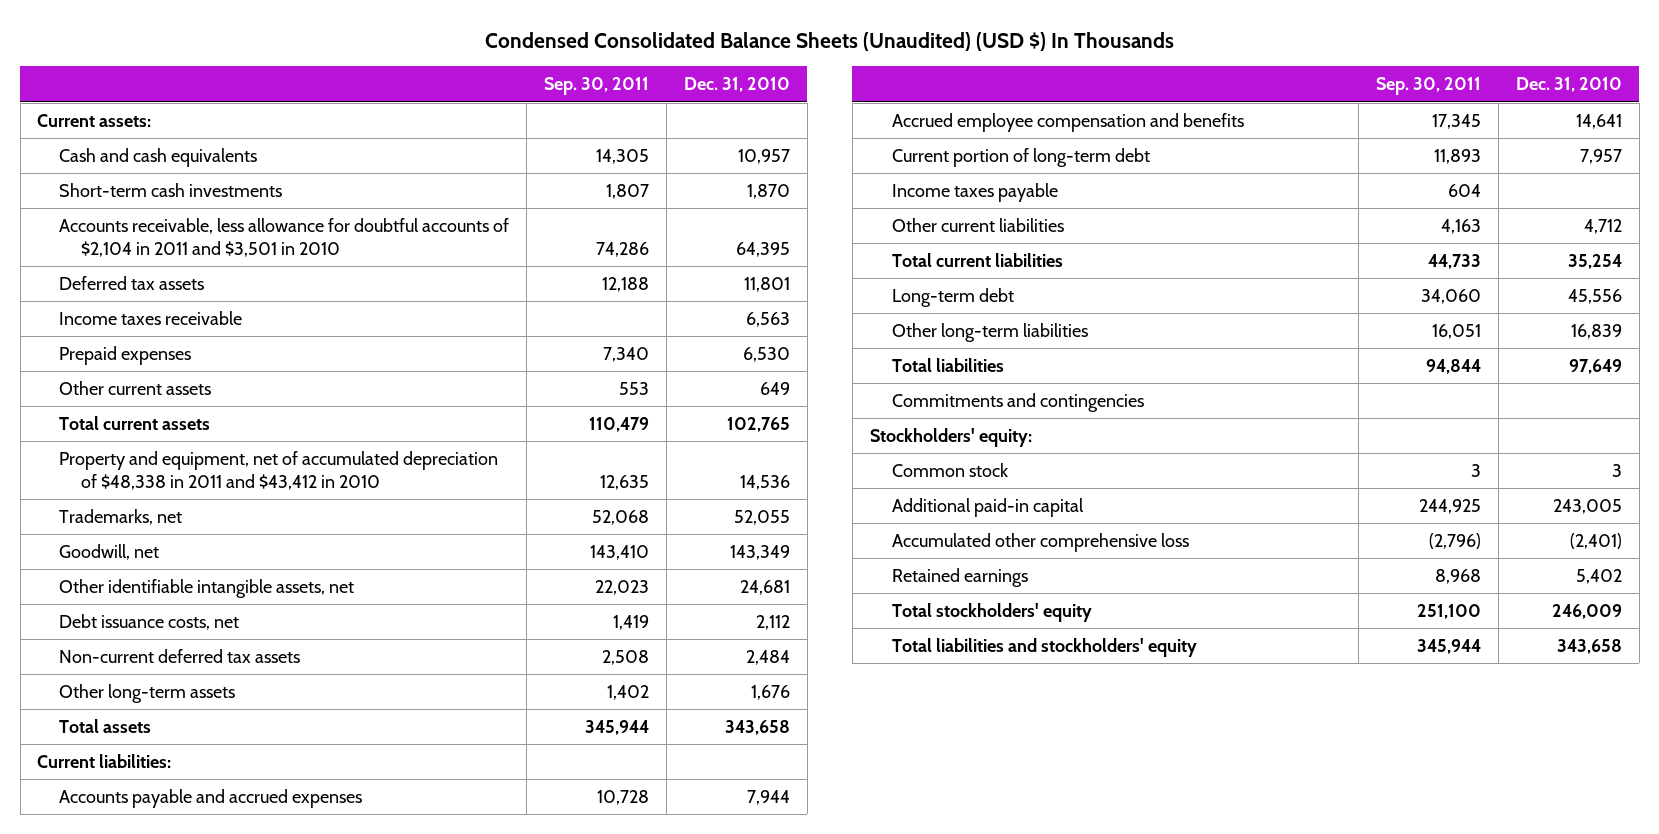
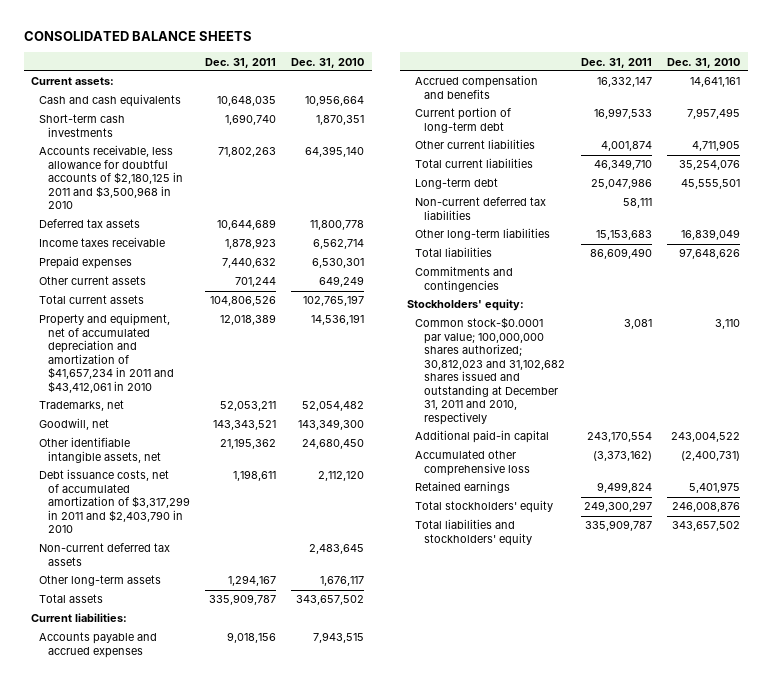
- Condensed Consolidated Balance Sheets (Unaudited) (USD $) In Thousands
+ CONSOLIDATED BALANCE SHEETS
- | Sep. 30, 2011 | Dec. 31, 2010
+ | Dec. 31, 2011 | Dec. 31, 2010
- Cash and cash equivalents | 14,305 | 10,957
- Short-term cash investments | 1,807 | 1,870
- Accounts receivable, less allowance for doubtful accounts of $2,104 in 2011 and $3,501 in 2010 | 74,286 | 64,395
- Deferred tax assets | 12,188 | 11,801
- Income taxes receivable | | 6,563
- Prepaid expenses | 7,340 | 6,530
- Other current assets | 553 | 649
- Total current assets | 110,479 | 102,765
- Property and equipment, net of accumulated depreciation of $48,338 in 2011 and $43,412 in 2010 | 12,635 | 14,536
- Trademarks, net | 52,068 | 52,055
- Goodwill, net | 143,410 | 143,349
- Other identifiable intangible assets, net | 22,023 | 24,681
- Debt issuance costs, net | 1,419 | 2,112
- Non-current deferred tax assets | 2,508 | 2,484
- Other long-term assets | 1,402 | 1,676
- Total assets | 345,944 | 343,658
+ Cash and cash equivalents | 10,648,035 | 10,956,664
+ Short-term cash investments | 1,690,740 | 1,870,351
+ Accounts receivable, less allowance for doubtful accounts of $2,180,125 in 2011 and $3,500,968 in 2010 | 71,802,263 | 64,395,140
+ Deferred tax assets | 10,644,689 | 11,800,778
+ Income taxes receivable | 1,878,923 | 6,562,714
+ Prepaid expenses | 7,440,632 | 6,530,301
+ Other current assets | 701,244 | 649,249
+ Total current assets | 104,806,526 | 102,765,197
+ Property and equipment, net of accumulated depreciation and amortization of $41,657,234 in 2011 and $43,412,061 in 2010 | 12,018,389 | 14,536,191
+ Trademarks, net | 52,053,211 | 52,054,482
+ Goodwill, net | 143,343,521 | 143,349,300
+ Other identifiable intangible assets, net | 21,195,362 | 24,680,450
+ Debt issuance costs, net of accumulated amortization of $3,317,299 in 2011 and $2,403,790 in 2010 | 1,198,611 | 2,112,120
+ Non-current deferred tax assets | | 2,483,645
+ Other long-term assets | 1,294,167 | 1,676,117
+ Total assets | 335,909,787 | 343,657,502
- Accounts payable and accrued expenses | 10,728 | 7,944
- Accrued employee compensation and benefits | 17,345 | 14,641
- Current portion of long-term debt | 11,893 | 7,957
- Income taxes payable | 604 |
- Other current liabilities | 4,163 | 4,712
- Total current liabilities | 44,733 | 35,254
- Long-term debt | 34,060 | 45,556
- Other long-term liabilities | 16,051 | 16,839
- Total liabilities | 94,844 | 97,649
+ Accounts payable and accrued expenses | 9,018,156 | 7,943,515
+ Accrued compensation and benefits | 16,332,147 | 14,641,161
+ Current portion of long-term debt | 16,997,533 | 7,957,495
+ Other current liabilities | 4,001,874 | 4,711,905
+ Total current liabilities | 46,349,710 | 35,254,076
+ Long-term debt | 25,047,986 | 45,555,501
+ Non-current deferred tax liabilities | 58,111 |
+ Other long-term liabilities | 15,153,683 | 16,839,049
+ Total liabilities | 86,609,490 | 97,648,626
- Common stock | 3 | 3
- Additional paid-in capital | 244,925 | 243,005
- Accumulated other comprehensive loss | (2,796) | (2,401)
- Retained earnings | 8,968 | 5,402
- Total stockholders' equity | 251,100 | 246,009
- Total liabilities and stockholders' equity | 345,944 | 343,658
+ Common stock-$0.0001 par value; 100,000,000 shares authorized; 30,812,023 and 31,102,682 shares issued and outstanding at December 31, 2011 and 2010, respectively | 3,081 | 3,110
+ Additional paid-in capital | 243,170,554 | 243,004,522
+ Accumulated other comprehensive loss | (3,373,162) | (2,400,731)
+ Retained earnings | 9,499,824 | 5,401,975
+ Total stockholders' equity | 249,300,297 | 246,008,876
+ Total liabilities and stockholders' equity | 335,909,787 | 343,657,502

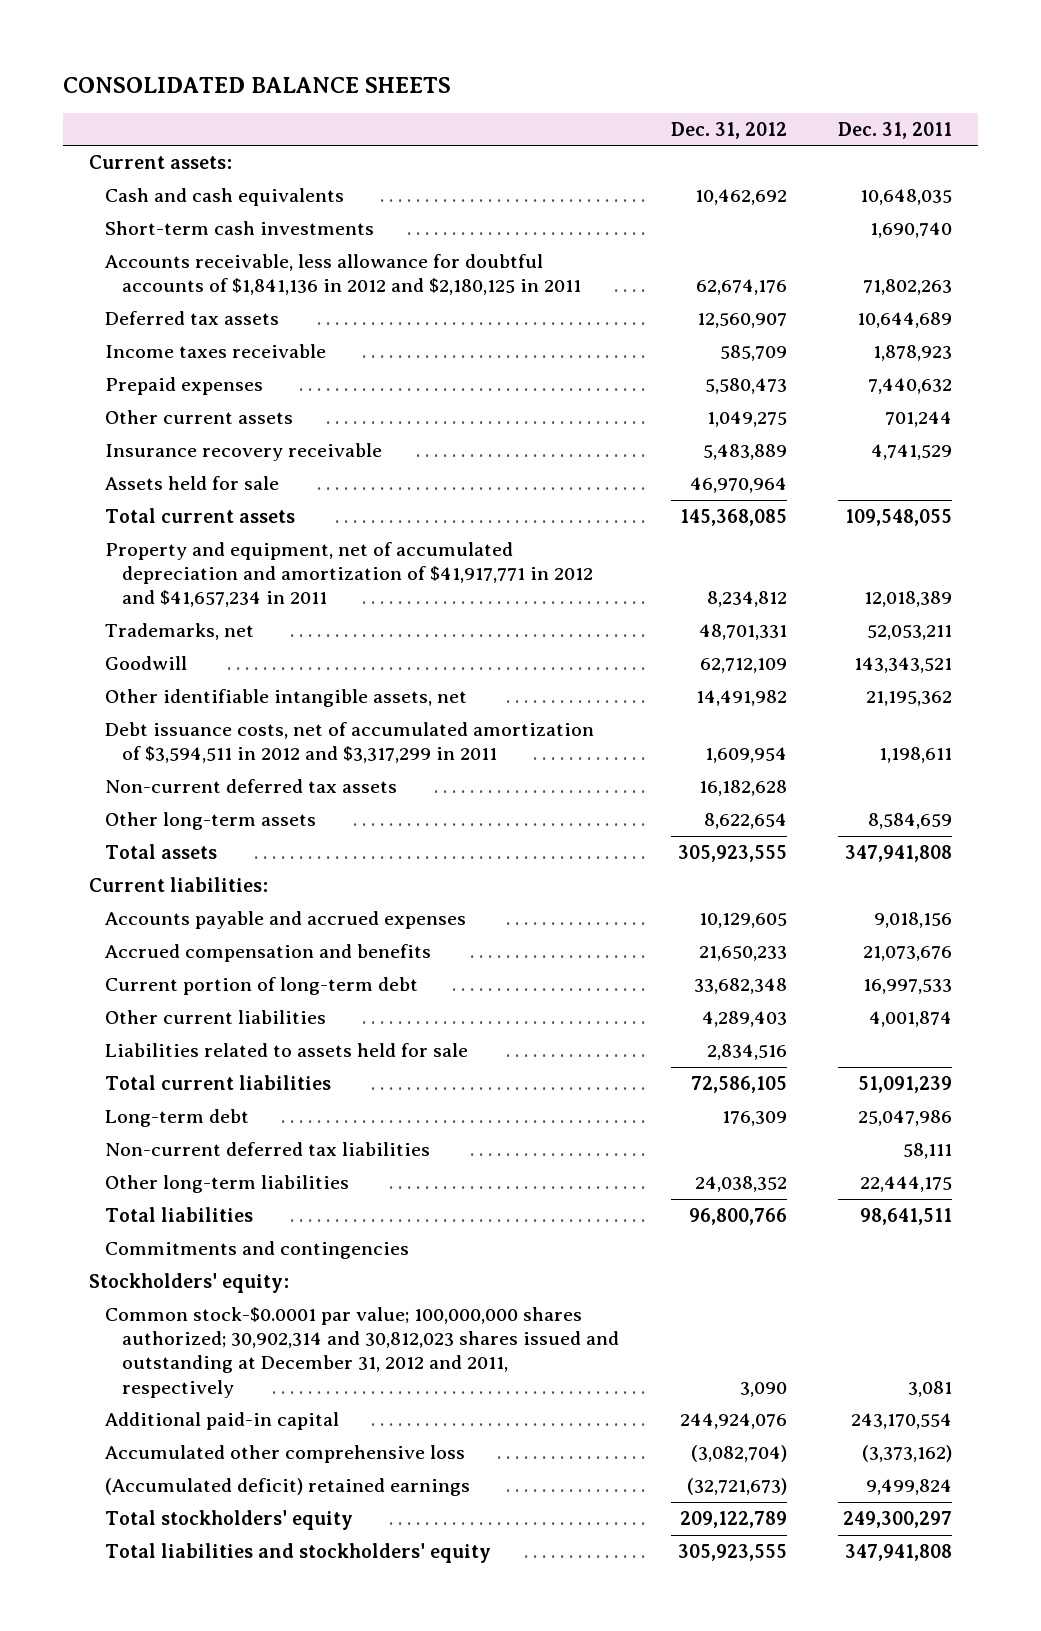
- | Dec. 31, 2011 | Dec. 31, 2010
+ | Dec. 31, 2012 | Dec. 31, 2011
- Accounts receivable, less allowance for doubtful accounts of $2,180,125 in 2011 and $3,500,968 in 2010 | 71,802,263 | 64,395,140
+ Accounts receivable, less allowance for doubtful accounts of $1,841,136 in 2012 and $2,180,125 in 2011 | 62,674,176 | 71,802,263
- Total current assets | 104,806,526 | 102,765,197
- Property and equipment, net of accumulated depreciation and amortization of $41,657,234 in 2011 and $43,412,061 in 2010 | 12,018,389 | 14,536,191
+ Insurance recovery receivable | 5,483,889 | 4,741,529
+ Assets held for sale | 46,970,964 |
+ Total current assets | 145,368,085 | 109,548,055
+ Property and equipment, net of accumulated depreciation and amortization of $41,917,771 in 2012 and $41,657,234 in 2011 | 8,234,812 | 12,018,389
- Goodwill, net | 143,343,521 | 143,349,300
+ Goodwill | 62,712,109 | 143,343,521
- Debt issuance costs, net of accumulated amortization of $3,317,299 in 2011 and $2,403,790 in 2010 | 1,198,611 | 2,112,120
+ Debt issuance costs, net of accumulated amortization of $3,594,511 in 2012 and $3,317,299 in 2011 | 1,609,954 | 1,198,611
- Other long-term assets | 1,294,167 | 1,676,117
- Total assets | 335,909,787 | 343,657,502
+ Other long-term assets | 8,622,654 | 8,584,659
+ Total assets | 305,923,555 | 347,941,808
- Accrued compensation and benefits | 16,332,147 | 14,641,161
+ Accrued compensation and benefits | 21,650,233 | 21,073,676
- Total current liabilities | 46,349,710 | 35,254,076
+ Liabilities related to assets held for sale | 2,834,516 |
+ Total current liabilities | 72,586,105 | 51,091,239
- Other long-term liabilities | 15,153,683 | 16,839,049
- Total liabilities | 86,609,490 | 97,648,626
+ Other long-term liabilities | 24,038,352 | 22,444,175
+ Total liabilities | 96,800,766 | 98,641,511
- Common stock-$0.0001 par value; 100,000,000 shares authorized; 30,812,023 and 31,102,682 shares issued and outstanding at December 31, 2011 and 2010, respectively | 3,081 | 3,110
+ Common stock-$0.0001 par value; 100,000,000 shares authorized; 30,902,314 and 30,812,023 shares issued and outstanding at December 31, 2012 and 2011, respectively | 3,090 | 3,081
- Retained earnings | 9,499,824 | 5,401,975
+ (Accumulated deficit) retained earnings | (32,721,673) | 9,499,824
- Total liabilities and stockholders' equity | 335,909,787 | 343,657,502
+ Total liabilities and stockholders' equity | 305,923,555 | 347,941,808

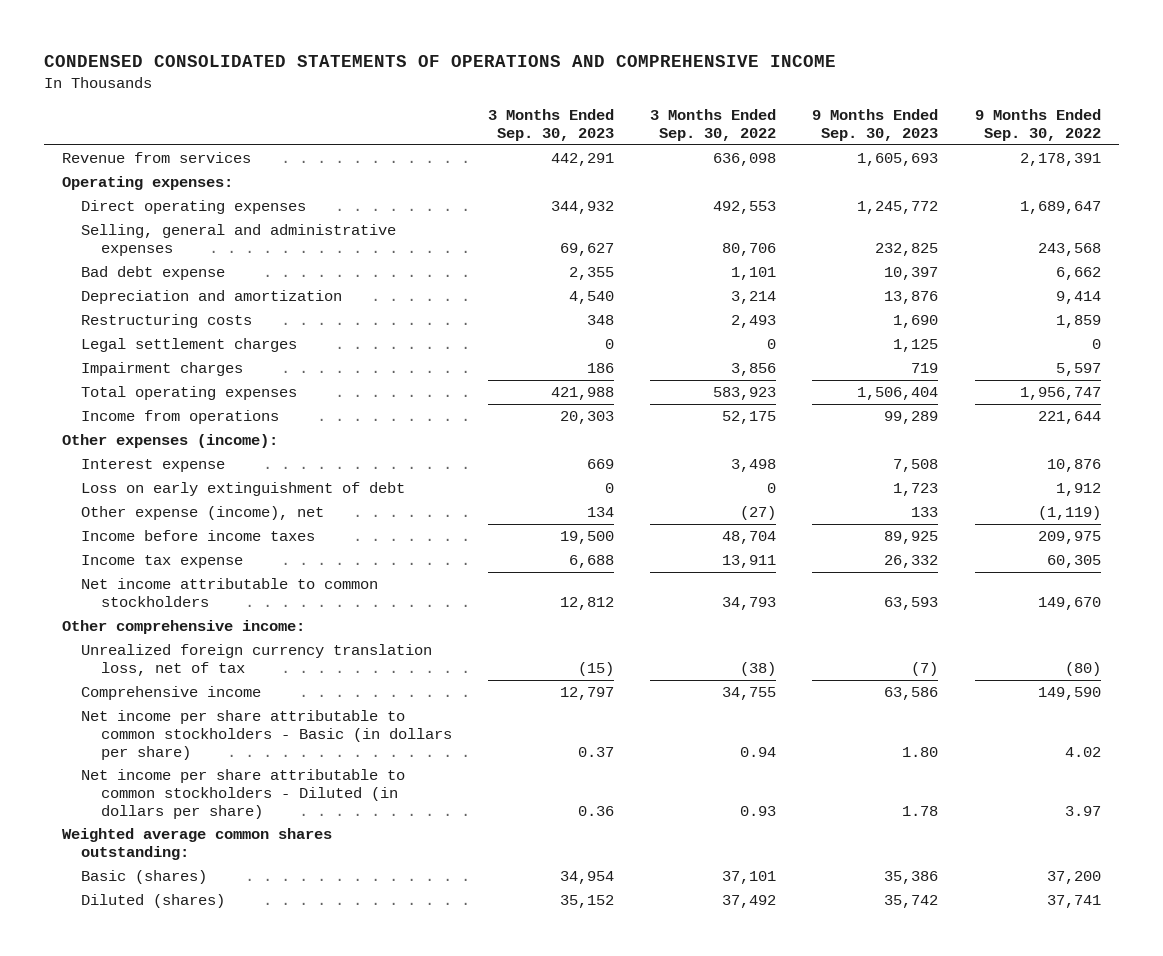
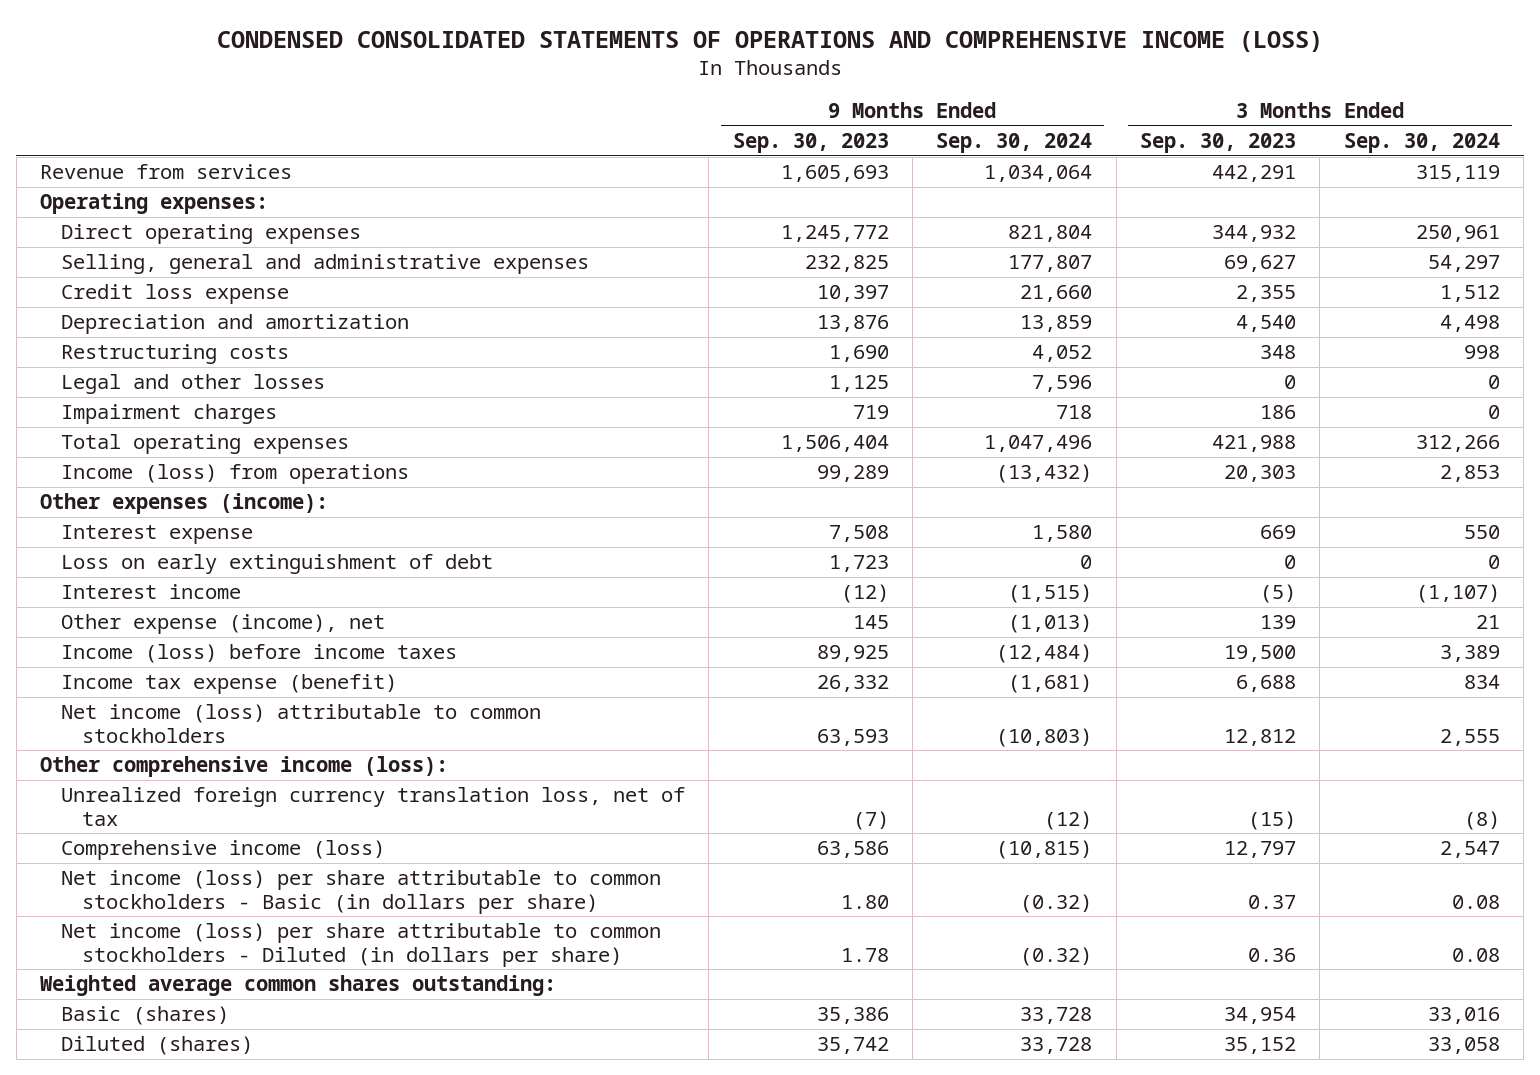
- CONDENSED CONSOLIDATED STATEMENTS OF OPERATIONS AND COMPREHENSIVE INCOME
+ CONDENSED CONSOLIDATED STATEMENTS OF OPERATIONS AND COMPREHENSIVE INCOME (LOSS)
- | 3 Months Ended Sep. 30, 2023 | 3 Months Ended Sep. 30, 2022 | 9 Months Ended Sep. 30, 2023 | 9 Months Ended Sep. 30, 2022
+ | 9 Months Ended Sep. 30, 2023 | 9 Months Ended Sep. 30, 2024 | 3 Months Ended Sep. 30, 2023 | 3 Months Ended Sep. 30, 2024
- Bad debt expense | 2,355 | 1,101 | 10,397 | 6,662
+ Credit loss expense | 10,397 | 21,660 | 2,355 | 1,512
- Legal settlement charges | 0 | 0 | 1,125 | 0
+ Legal and other losses | 1,125 | 7,596 | 0 | 0
- Income from operations | 20,303 | 52,175 | 99,289 | 221,644
+ Income (loss) from operations | 99,289 | (13,432) | 20,303 | 2,853
- Other expense (income), net | 134 | (27) | 133 | (1,119)
- Income before income taxes | 19,500 | 48,704 | 89,925 | 209,975
- Income tax expense | 6,688 | 13,911 | 26,332 | 60,305
- Net income attributable to common stockholders | 12,812 | 34,793 | 63,593 | 149,670
- Other comprehensive income:
+ Interest income | (12) | (1,515) | (5) | (1,107)
+ Other expense (income), net | 145 | (1,013) | 139 | 21
+ Income (loss) before income taxes | 89,925 | (12,484) | 19,500 | 3,389
+ Income tax expense (benefit) | 26,332 | (1,681) | 6,688 | 834
+ Net income (loss) attributable to common stockholders | 63,593 | (10,803) | 12,812 | 2,555
+ Other comprehensive income (loss):
- Comprehensive income | 12,797 | 34,755 | 63,586 | 149,590
- Net income per share attributable to common stockholders - Basic (in dollars per share) | 0.37 | 0.94 | 1.80 | 4.02
- Net income per share attributable to common stockholders - Diluted (in dollars per share) | 0.36 | 0.93 | 1.78 | 3.97
+ Comprehensive income (loss) | 63,586 | (10,815) | 12,797 | 2,547
+ Net income (loss) per share attributable to common stockholders - Basic (in dollars per share) | 1.80 | (0.32) | 0.37 | 0.08
+ Net income (loss) per share attributable to common stockholders - Diluted (in dollars per share) | 1.78 | (0.32) | 0.36 | 0.08

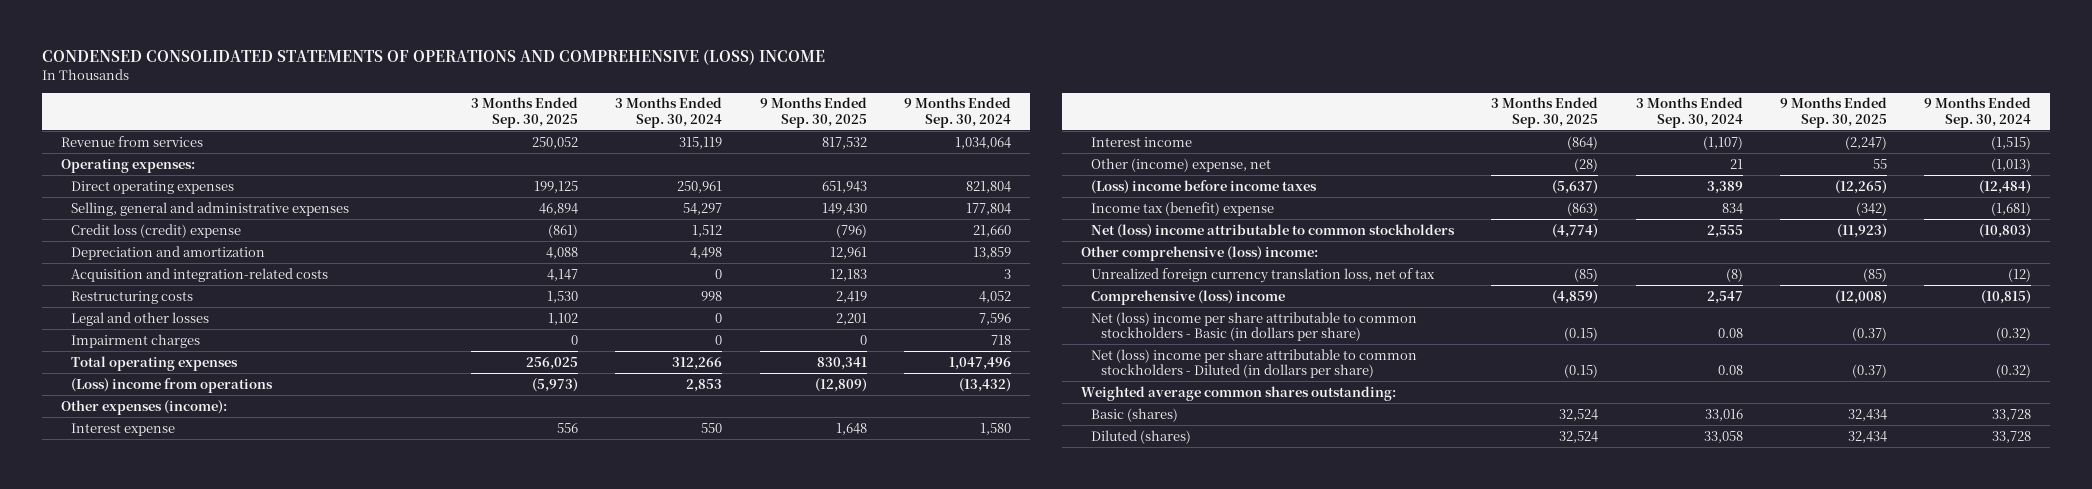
- CONDENSED CONSOLIDATED STATEMENTS OF OPERATIONS AND COMPREHENSIVE INCOME (LOSS)
+ CONDENSED CONSOLIDATED STATEMENTS OF OPERATIONS AND COMPREHENSIVE (LOSS) INCOME
- | 9 Months Ended Sep. 30, 2023 | 9 Months Ended Sep. 30, 2024 | 3 Months Ended Sep. 30, 2023 | 3 Months Ended Sep. 30, 2024
+ | 3 Months Ended Sep. 30, 2025 | 3 Months Ended Sep. 30, 2024 | 9 Months Ended Sep. 30, 2025 | 9 Months Ended Sep. 30, 2024
- Selling, general and administrative expenses | 232,825 | 177,807 | 69,627 | 54,297
- Credit loss expense | 10,397 | 21,660 | 2,355 | 1,512
+ Selling, general and administrative expenses | 46,894 | 54,297 | 149,430 | 177,804
+ Credit loss (credit) expense | (861) | 1,512 | (796) | 21,660
+ Acquisition and integration-related costs | 4,147 | 0 | 12,183 | 3
- Income (loss) from operations | 99,289 | (13,432) | 20,303 | 2,853
+ (Loss) income from operations | (5,973) | 2,853 | (12,809) | (13,432)
- Loss on early extinguishment of debt | 1,723 | 0 | 0 | 0
- Other expense (income), net | 145 | (1,013) | 139 | 21
- Income (loss) before income taxes | 89,925 | (12,484) | 19,500 | 3,389
- Income tax expense (benefit) | 26,332 | (1,681) | 6,688 | 834
- Net income (loss) attributable to common stockholders | 63,593 | (10,803) | 12,812 | 2,555
- Other comprehensive income (loss):
+ Other (income) expense, net | (28) | 21 | 55 | (1,013)
+ (Loss) income before income taxes | (5,637) | 3,389 | (12,265) | (12,484)
+ Income tax (benefit) expense | (863) | 834 | (342) | (1,681)
+ Net (loss) income attributable to common stockholders | (4,774) | 2,555 | (11,923) | (10,803)
+ Other comprehensive (loss) income:
- Comprehensive income (loss) | 63,586 | (10,815) | 12,797 | 2,547
- Net income (loss) per share attributable to common stockholders - Basic (in dollars per share) | 1.80 | (0.32) | 0.37 | 0.08
- Net income (loss) per share attributable to common stockholders - Diluted (in dollars per share) | 1.78 | (0.32) | 0.36 | 0.08
+ Comprehensive (loss) income | (4,859) | 2,547 | (12,008) | (10,815)
+ Net (loss) income per share attributable to common stockholders - Basic (in dollars per share) | (0.15) | 0.08 | (0.37) | (0.32)
+ Net (loss) income per share attributable to common stockholders - Diluted (in dollars per share) | (0.15) | 0.08 | (0.37) | (0.32)

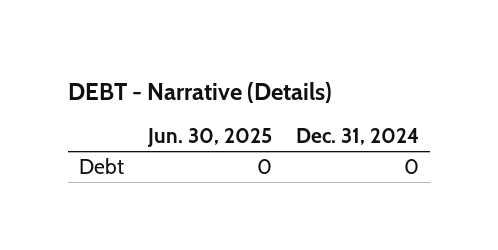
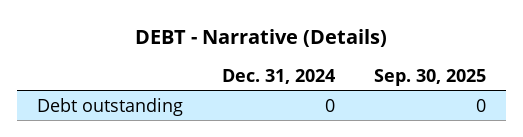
- | Jun. 30, 2025 | Dec. 31, 2024
+ | Dec. 31, 2024 | Sep. 30, 2025
- Debt | 0 | 0
+ Debt outstanding | 0 | 0

